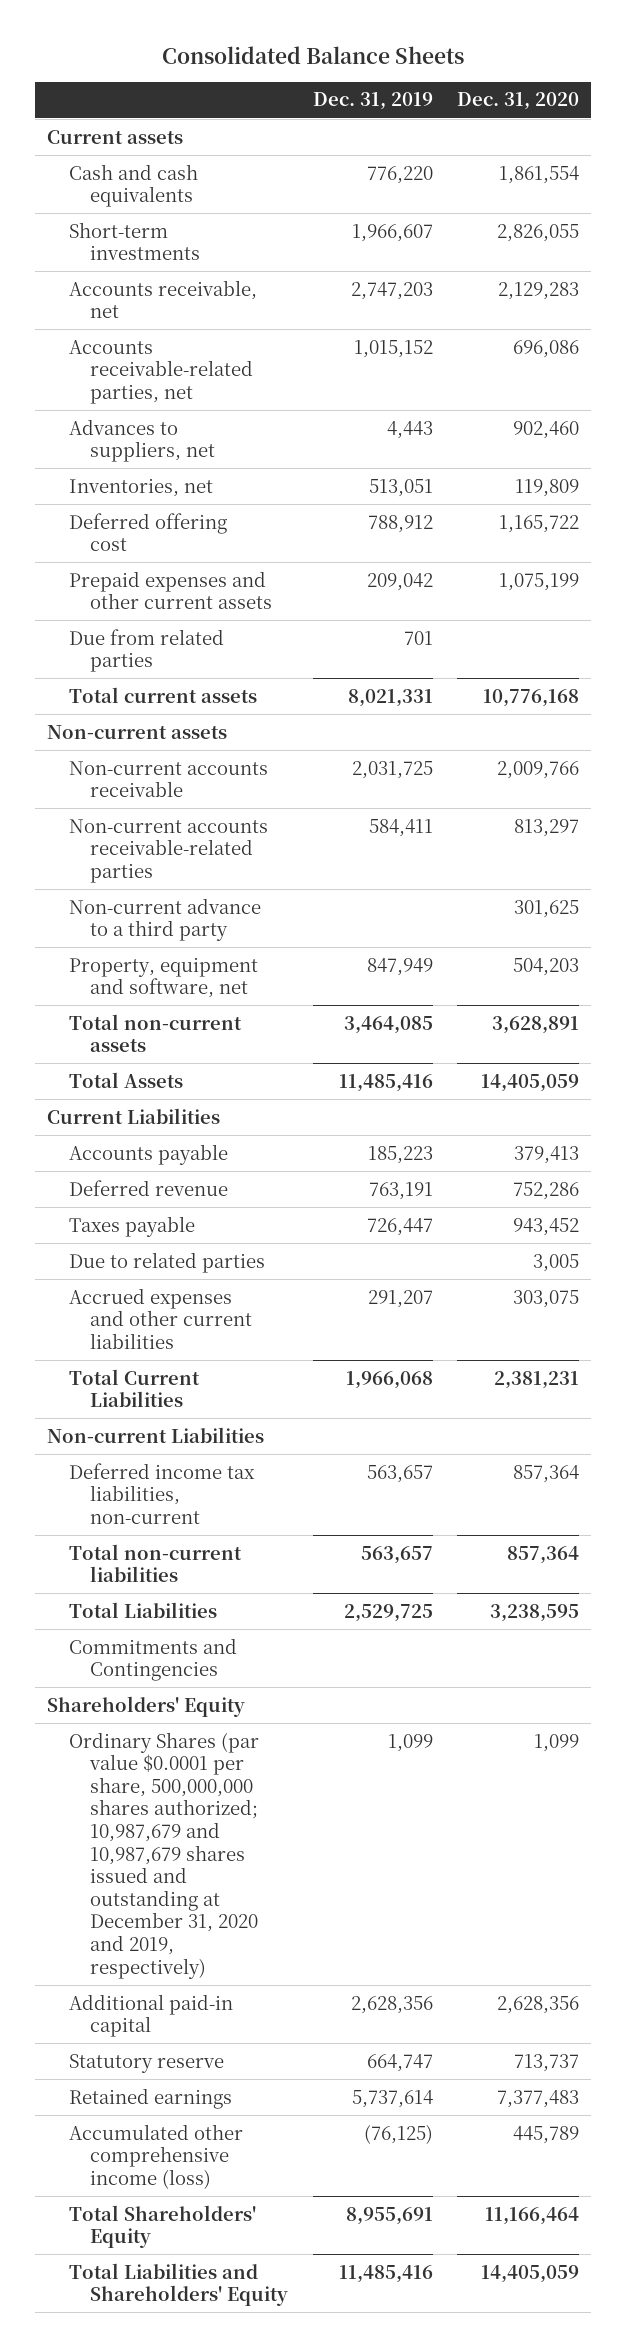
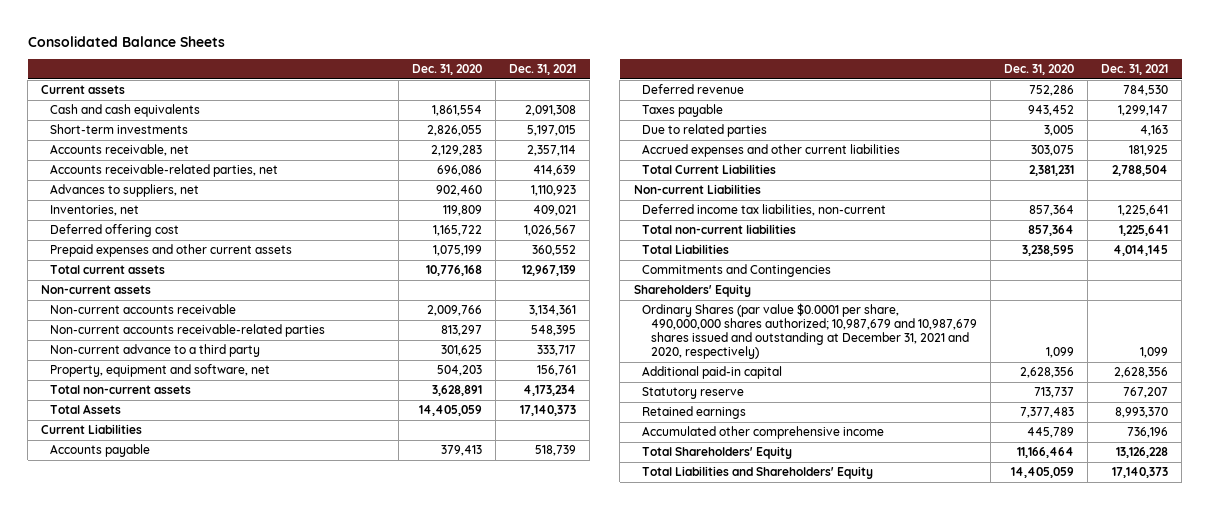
- | Dec. 31, 2019 | Dec. 31, 2020
+ | Dec. 31, 2020 | Dec. 31, 2021
- Due from related parties | 701 |
- Ordinary Shares (par value $0.0001 per share, 500,000,000 shares authorized; 10,987,679 and 10,987,679 shares issued and outstanding at December 31, 2020 and 2019, respectively) | 1,099 | 1,099
+ Ordinary Shares (par value $0.0001 per share, 490,000,000 shares authorized; 10,987,679 and 10,987,679 shares issued and outstanding at December 31, 2021 and 2020, respectively) | 1,099 | 1,099
- Accumulated other comprehensive income (loss) | (76,125) | 445,789
+ Accumulated other comprehensive income | 445,789 | 736,196

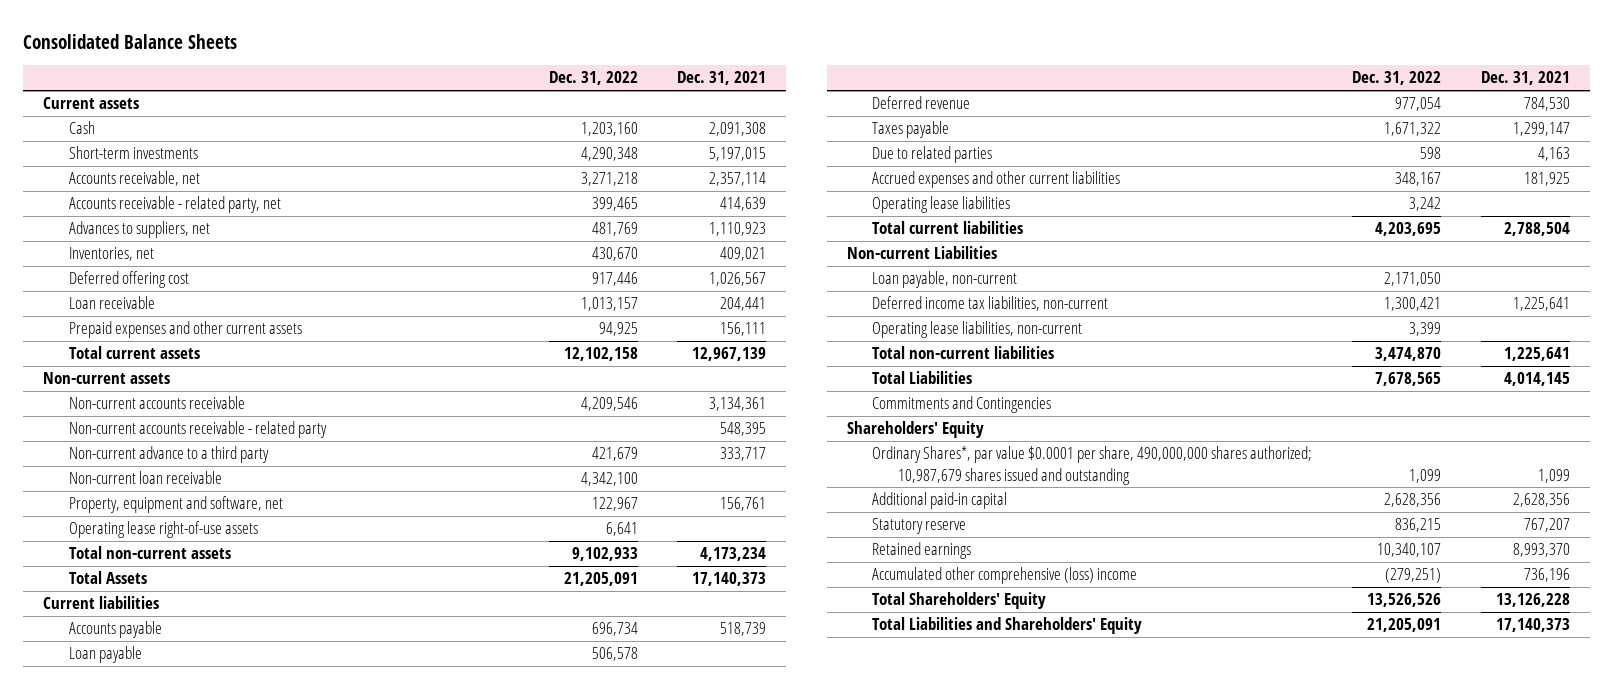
- | Dec. 31, 2020 | Dec. 31, 2021
+ | Dec. 31, 2022 | Dec. 31, 2021
- Cash and cash equivalents | 1,861,554 | 2,091,308
+ Cash | 1,203,160 | 2,091,308
- Accounts receivable-related parties, net | 696,086 | 414,639
+ Accounts receivable - related party, net | 399,465 | 414,639
- Prepaid expenses and other current assets | 1,075,199 | 360,552
+ Loan receivable | 1,013,157 | 204,441
+ Prepaid expenses and other current assets | 94,925 | 156,111
- Non-current accounts receivable-related parties | 813,297 | 548,395
+ Non-current accounts receivable - related party | | 548,395
+ Non-current loan receivable | 4,342,100 |
+ Operating lease right-of-use assets | 6,641 |
- Current Liabilities
+ Current liabilities
+ Loan payable | 506,578 |
- Total Current Liabilities | 2,381,231 | 2,788,504
+ Operating lease liabilities | 3,242 |
+ Total current liabilities | 4,203,695 | 2,788,504
+ Loan payable, non-current | 2,171,050 |
+ Operating lease liabilities, non-current | 3,399 |
- Ordinary Shares (par value $0.0001 per share, 490,000,000 shares authorized; 10,987,679 and 10,987,679 shares issued and outstanding at December 31, 2021 and 2020, respectively) | 1,099 | 1,099
+ Ordinary Shares*, par value $0.0001 per share, 490,000,000 shares authorized; 10,987,679 shares issued and outstanding | 1,099 | 1,099
- Accumulated other comprehensive income | 445,789 | 736,196
+ Accumulated other comprehensive (loss) income | (279,251) | 736,196

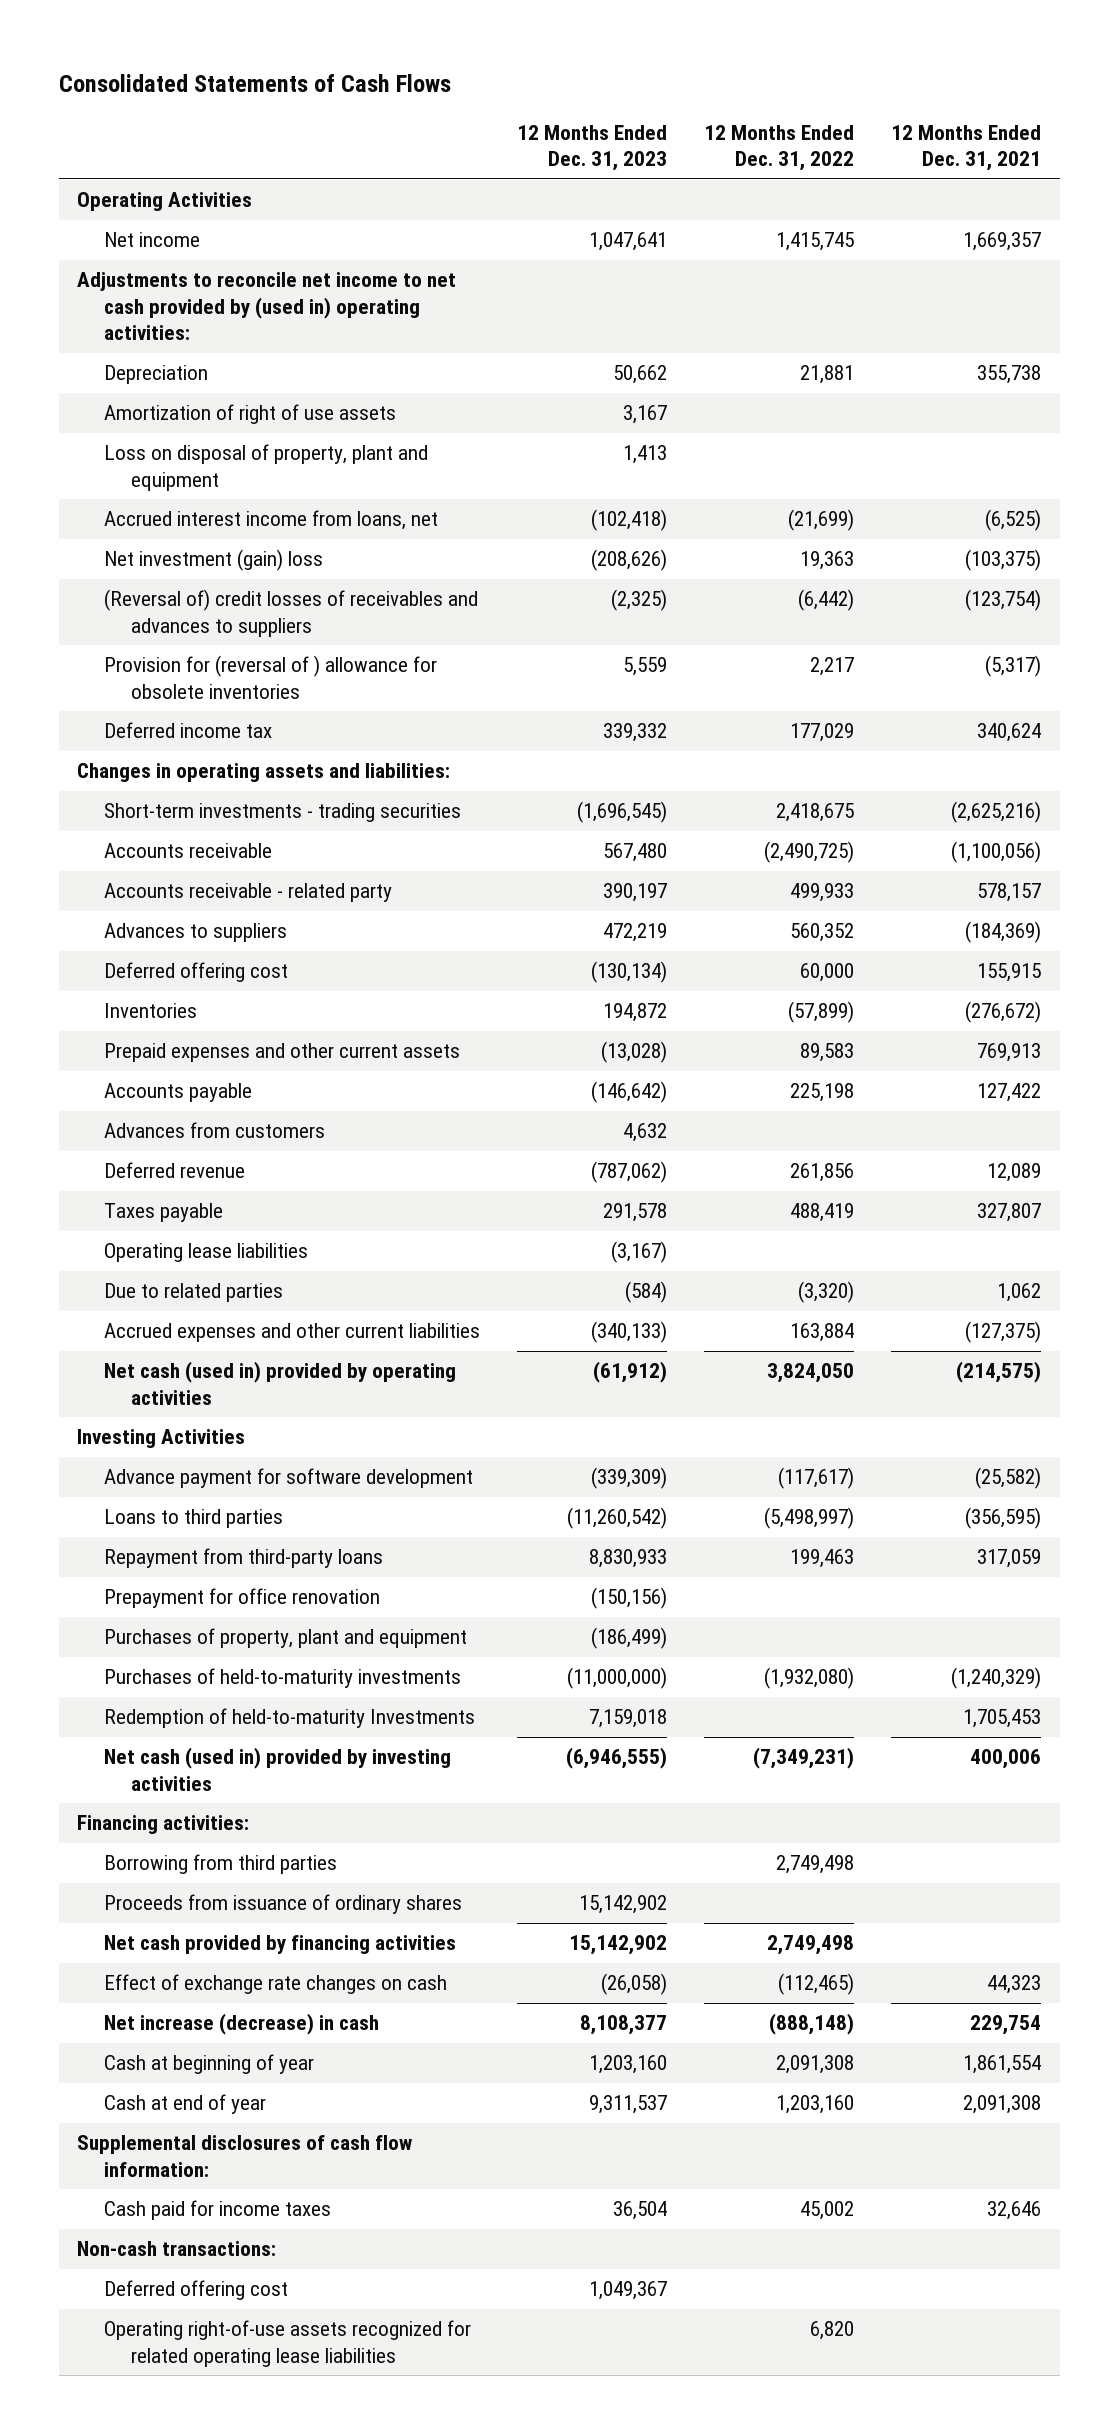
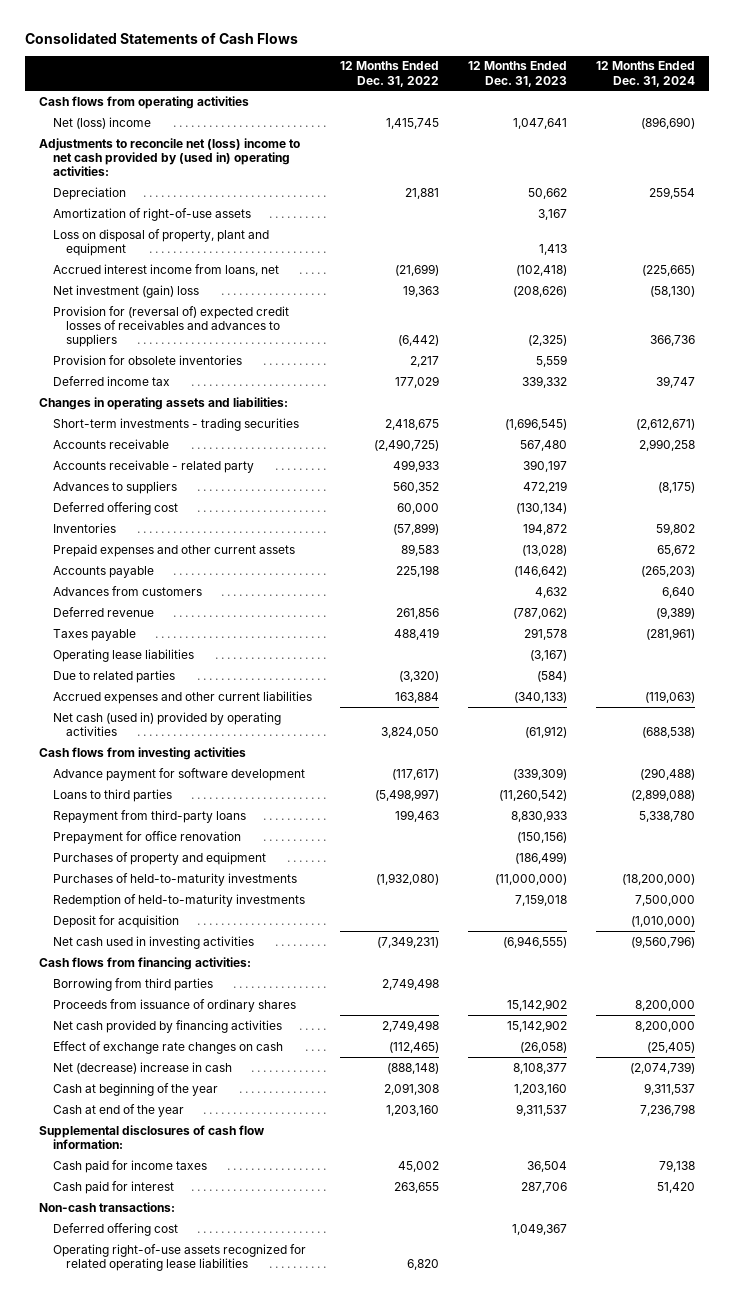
- | 12 Months Ended Dec. 31, 2023 | 12 Months Ended Dec. 31, 2022 | 12 Months Ended Dec. 31, 2021
+ | 12 Months Ended Dec. 31, 2022 | 12 Months Ended Dec. 31, 2023 | 12 Months Ended Dec. 31, 2024
- Operating Activities
- Net income | 1,047,641 | 1,415,745 | 1,669,357
- Adjustments to reconcile net income to net cash provided by (used in) operating activities:
+ Cash flows from operating activities
+ Net (loss) income | 1,415,745 | 1,047,641 | (896,690)
+ Adjustments to reconcile net (loss) income to net cash provided by (used in) operating activities:
- Amortization of right of use assets | 3,167 | |
+ Amortization of right-of-use assets | | 3,167 |
- (Reversal of) credit losses of receivables and advances to suppliers | (2,325) | (6,442) | (123,754)
- Provision for (reversal of ) allowance for obsolete inventories | 5,559 | 2,217 | (5,317)
+ Provision for (reversal of) expected credit losses of receivables and advances to suppliers | (6,442) | (2,325) | 366,736
+ Provision for obsolete inventories | 2,217 | 5,559 |
- Investing Activities
+ Cash flows from investing activities
- Purchases of property, plant and equipment | (186,499) | |
+ Purchases of property and equipment | | (186,499) |
- Redemption of held-to-maturity Investments | 7,159,018 | | 1,705,453
- Net cash (used in) provided by investing activities | (6,946,555) | (7,349,231) | 400,006
- Financing activities:
+ Redemption of held-to-maturity investments | | 7,159,018 | 7,500,000
+ Deposit for acquisition | | | (1,010,000)
+ Net cash used in investing activities | (7,349,231) | (6,946,555) | (9,560,796)
+ Cash flows from financing activities:
- Net increase (decrease) in cash | 8,108,377 | (888,148) | 229,754
- Cash at beginning of year | 1,203,160 | 2,091,308 | 1,861,554
- Cash at end of year | 9,311,537 | 1,203,160 | 2,091,308
+ Net (decrease) increase in cash | (888,148) | 8,108,377 | (2,074,739)
+ Cash at beginning of the year | 2,091,308 | 1,203,160 | 9,311,537
+ Cash at end of the year | 1,203,160 | 9,311,537 | 7,236,798
+ Cash paid for interest | 263,655 | 287,706 | 51,420

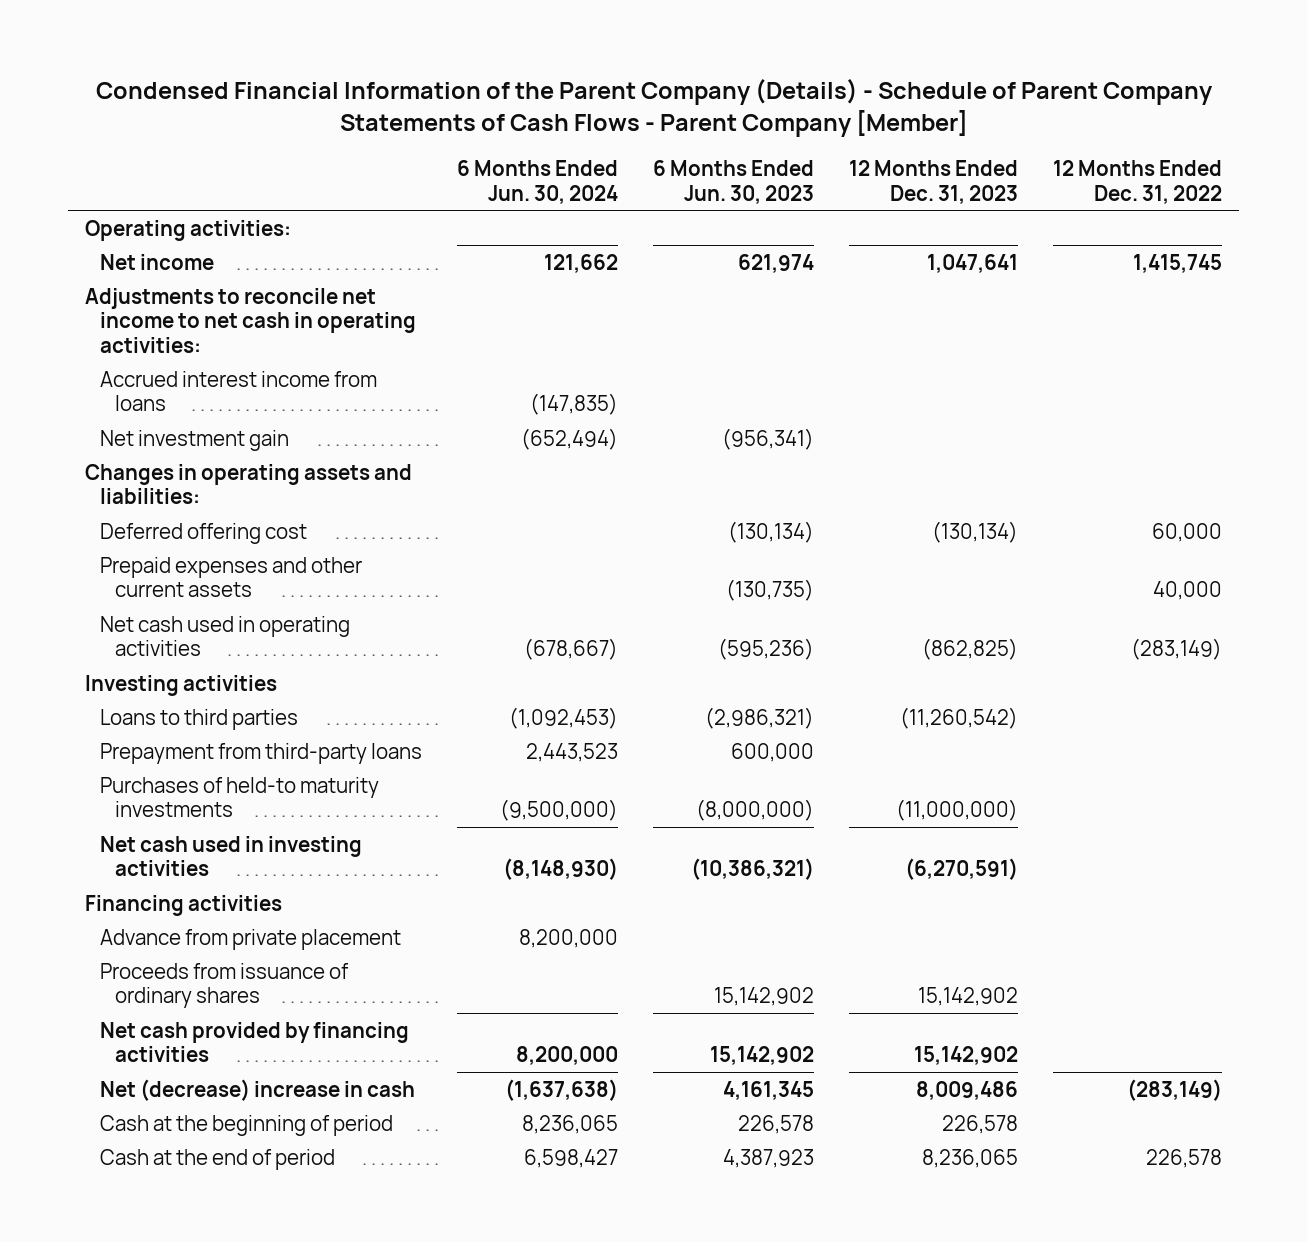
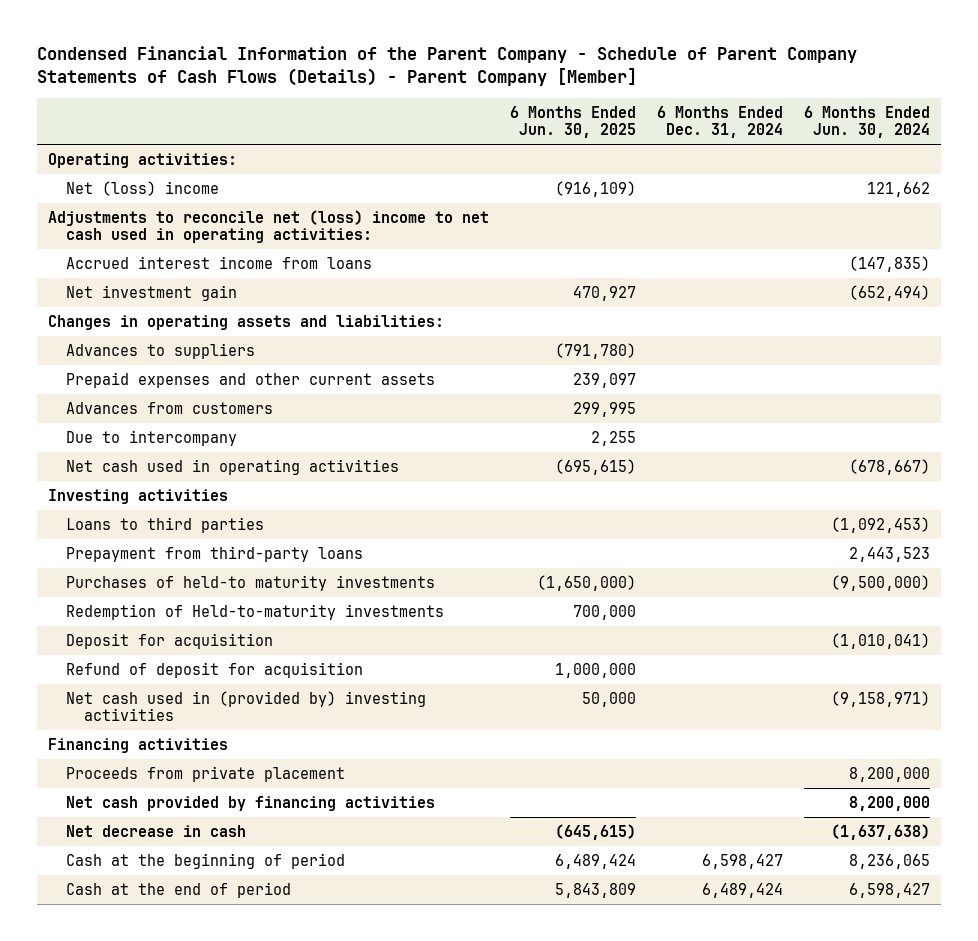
- Condensed Financial Information of the Parent Company (Details) - Schedule of Parent Company Statements of Cash Flows - Parent Company [Member]
+ Condensed Financial Information of the Parent Company - Schedule of Parent Company Statements of Cash Flows (Details) - Parent Company [Member]
- | 6 Months Ended Jun. 30, 2024 | 6 Months Ended Jun. 30, 2023 | 12 Months Ended Dec. 31, 2023 | 12 Months Ended Dec. 31, 2022
+ | 6 Months Ended Jun. 30, 2025 | 6 Months Ended Dec. 31, 2024 | 6 Months Ended Jun. 30, 2024
- Net income | 121,662 | 621,974 | 1,047,641 | 1,415,745
- Adjustments to reconcile net income to net cash in operating activities:
+ Net (loss) income | (916,109) | | 121,662
+ Adjustments to reconcile net (loss) income to net cash used in operating activities:
- Deferred offering cost | | (130,134) | (130,134) | 60,000
+ Advances to suppliers | (791,780) | |
+ Advances from customers | 299,995 | |
+ Due to intercompany | 2,255 | |
- Net cash used in investing activities | (8,148,930) | (10,386,321) | (6,270,591) |
+ Redemption of Held-to-maturity investments | 700,000 | |
+ Deposit for acquisition | | | (1,010,041)
+ Refund of deposit for acquisition | 1,000,000 | |
+ Net cash used in (provided by) investing activities | 50,000 | | (9,158,971)
- Advance from private placement | 8,200,000 | | |
- Proceeds from issuance of ordinary shares | | 15,142,902 | 15,142,902 |
+ Proceeds from private placement | | | 8,200,000
- Net (decrease) increase in cash | (1,637,638) | 4,161,345 | 8,009,486 | (283,149)
+ Net decrease in cash | (645,615) | | (1,637,638)

